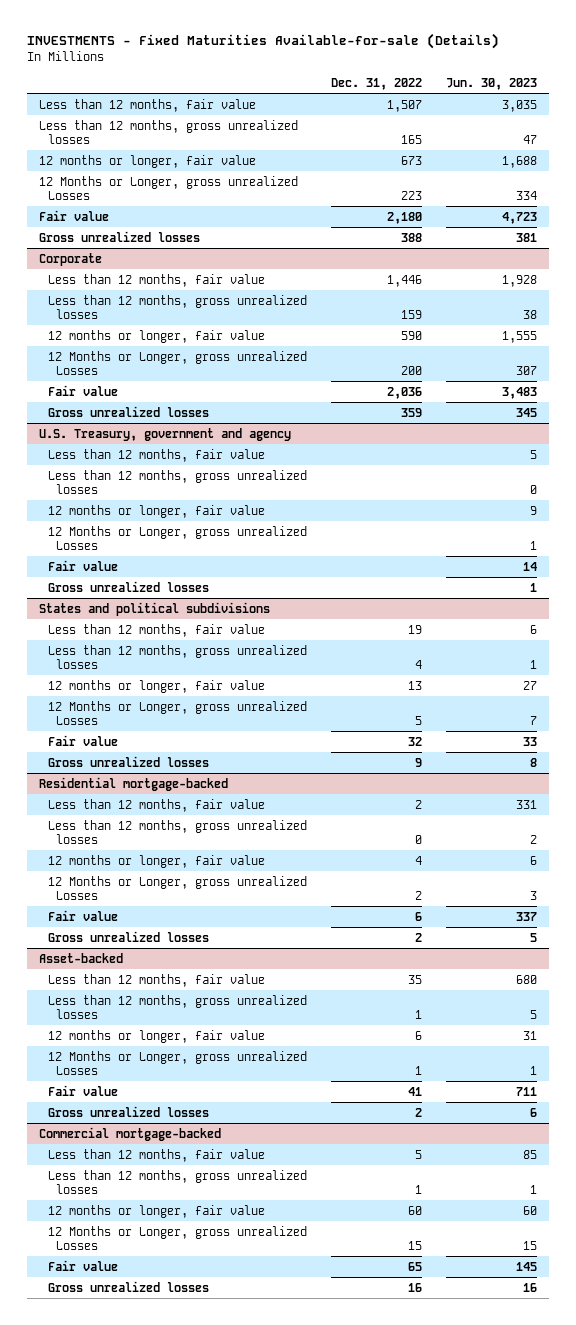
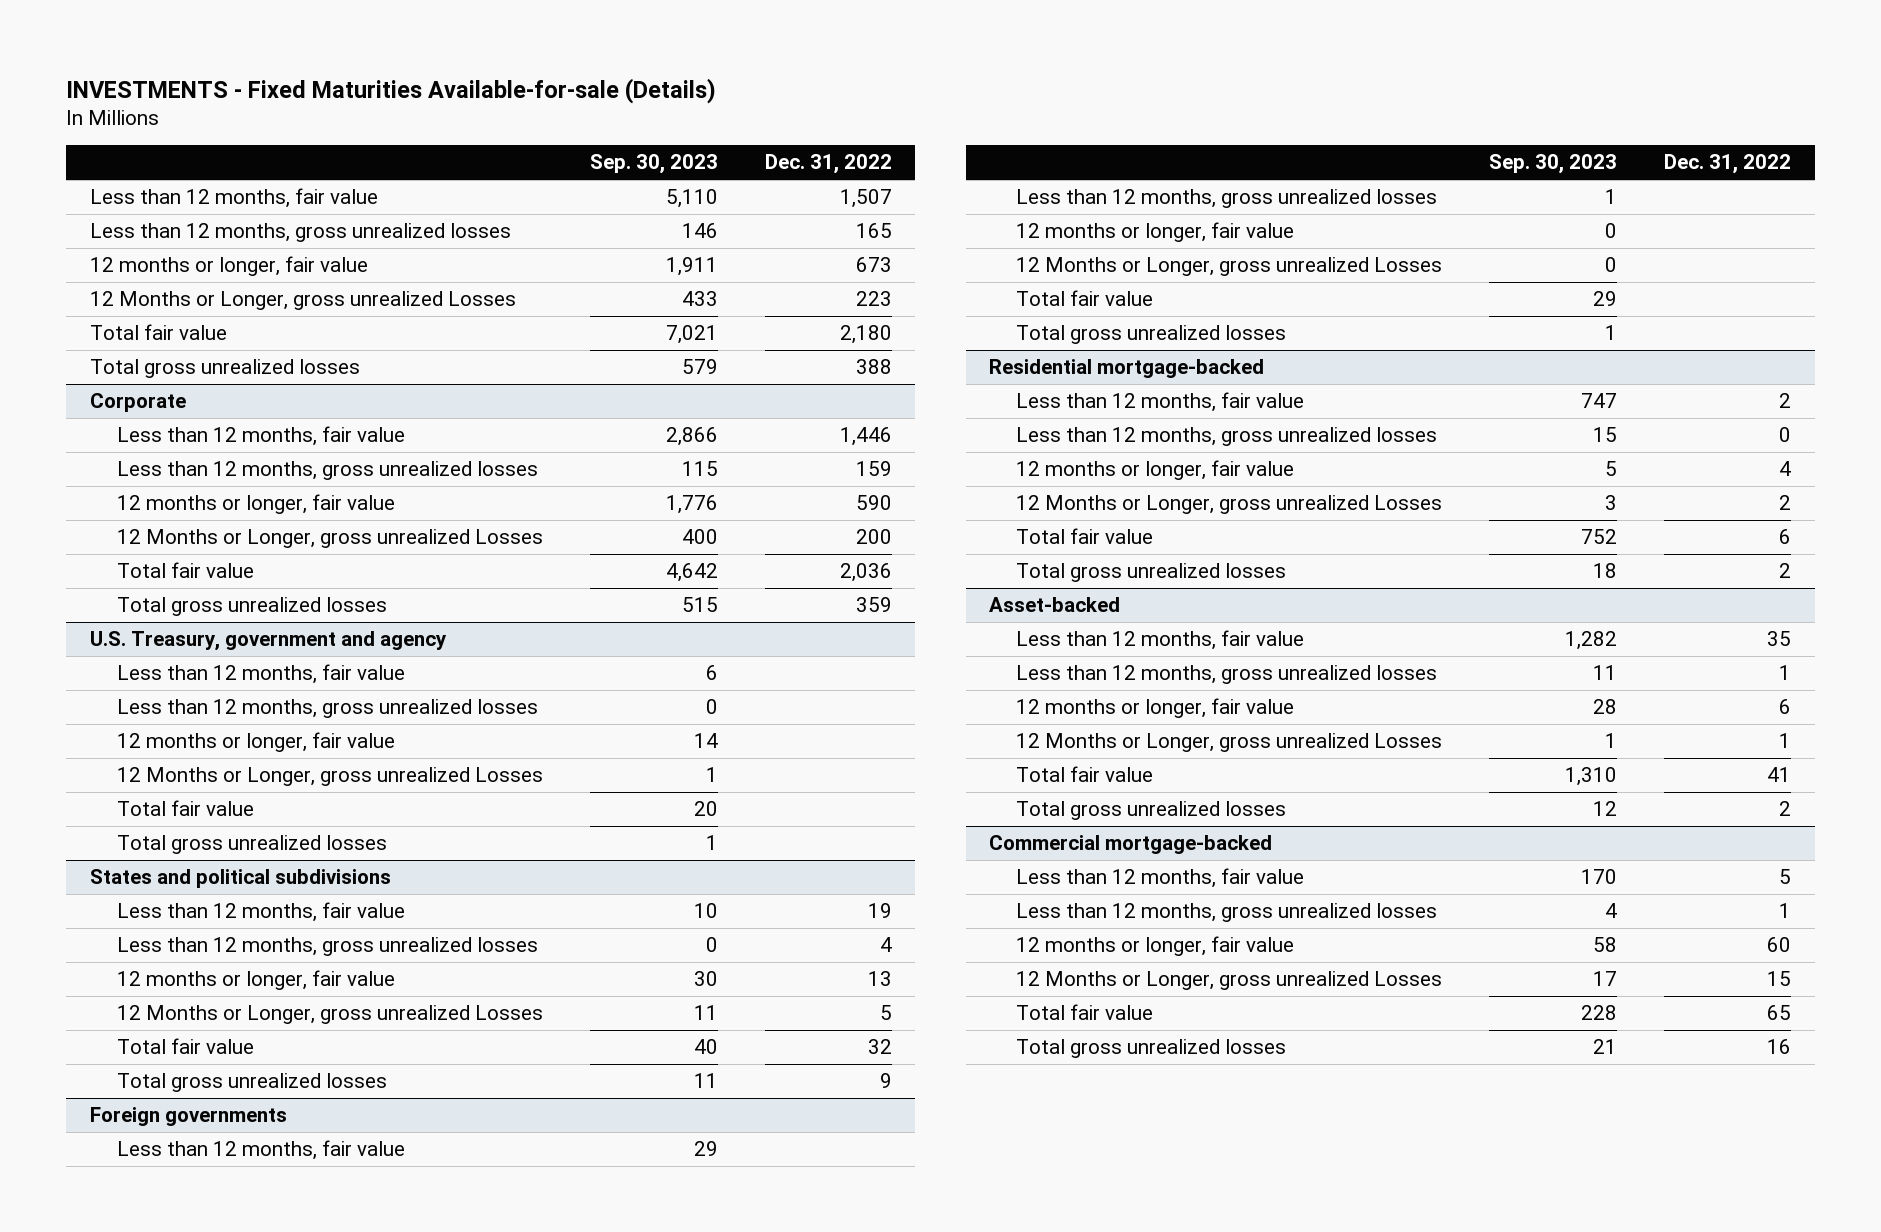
- | Dec. 31, 2022 | Jun. 30, 2023
+ | Sep. 30, 2023 | Dec. 31, 2022
- Fair value | 2,180 | 4,723
- Gross unrealized losses | 388 | 381
+ Total fair value | 7,021 | 2,180
+ Total gross unrealized losses | 579 | 388
@ Corporate
- Fair value | 2,036 | 3,483
- Gross unrealized losses | 359 | 345
+ Total fair value | 4,642 | 2,036
+ Total gross unrealized losses | 515 | 359
@ U.S. Treasury, government and agency
- Fair value | | 14
- Gross unrealized losses | | 1
+ Total fair value | 20 |
+ Total gross unrealized losses | 1 |
@ States and political subdivisions
- Fair value | 32 | 33
- Gross unrealized losses | 9 | 8
+ Total fair value | 40 | 32
+ Total gross unrealized losses | 11 | 9
+ Foreign governments
+ Less than 12 months, fair value | 29 |
+ Less than 12 months, gross unrealized losses | 1 |
+ 12 months or longer, fair value | 0 |
+ 12 Months or Longer, gross unrealized Losses | 0 |
+ Total fair value | 29 |
+ Total gross unrealized losses | 1 |
@ Residential mortgage-backed
- Fair value | 6 | 337
- Gross unrealized losses | 2 | 5
+ Total fair value | 752 | 6
+ Total gross unrealized losses | 18 | 2
@ Asset-backed
- Fair value | 41 | 711
- Gross unrealized losses | 2 | 6
+ Total fair value | 1,310 | 41
+ Total gross unrealized losses | 12 | 2
@ Commercial mortgage-backed
- Fair value | 65 | 145
- Gross unrealized losses | 16 | 16
+ Total fair value | 228 | 65
+ Total gross unrealized losses | 21 | 16

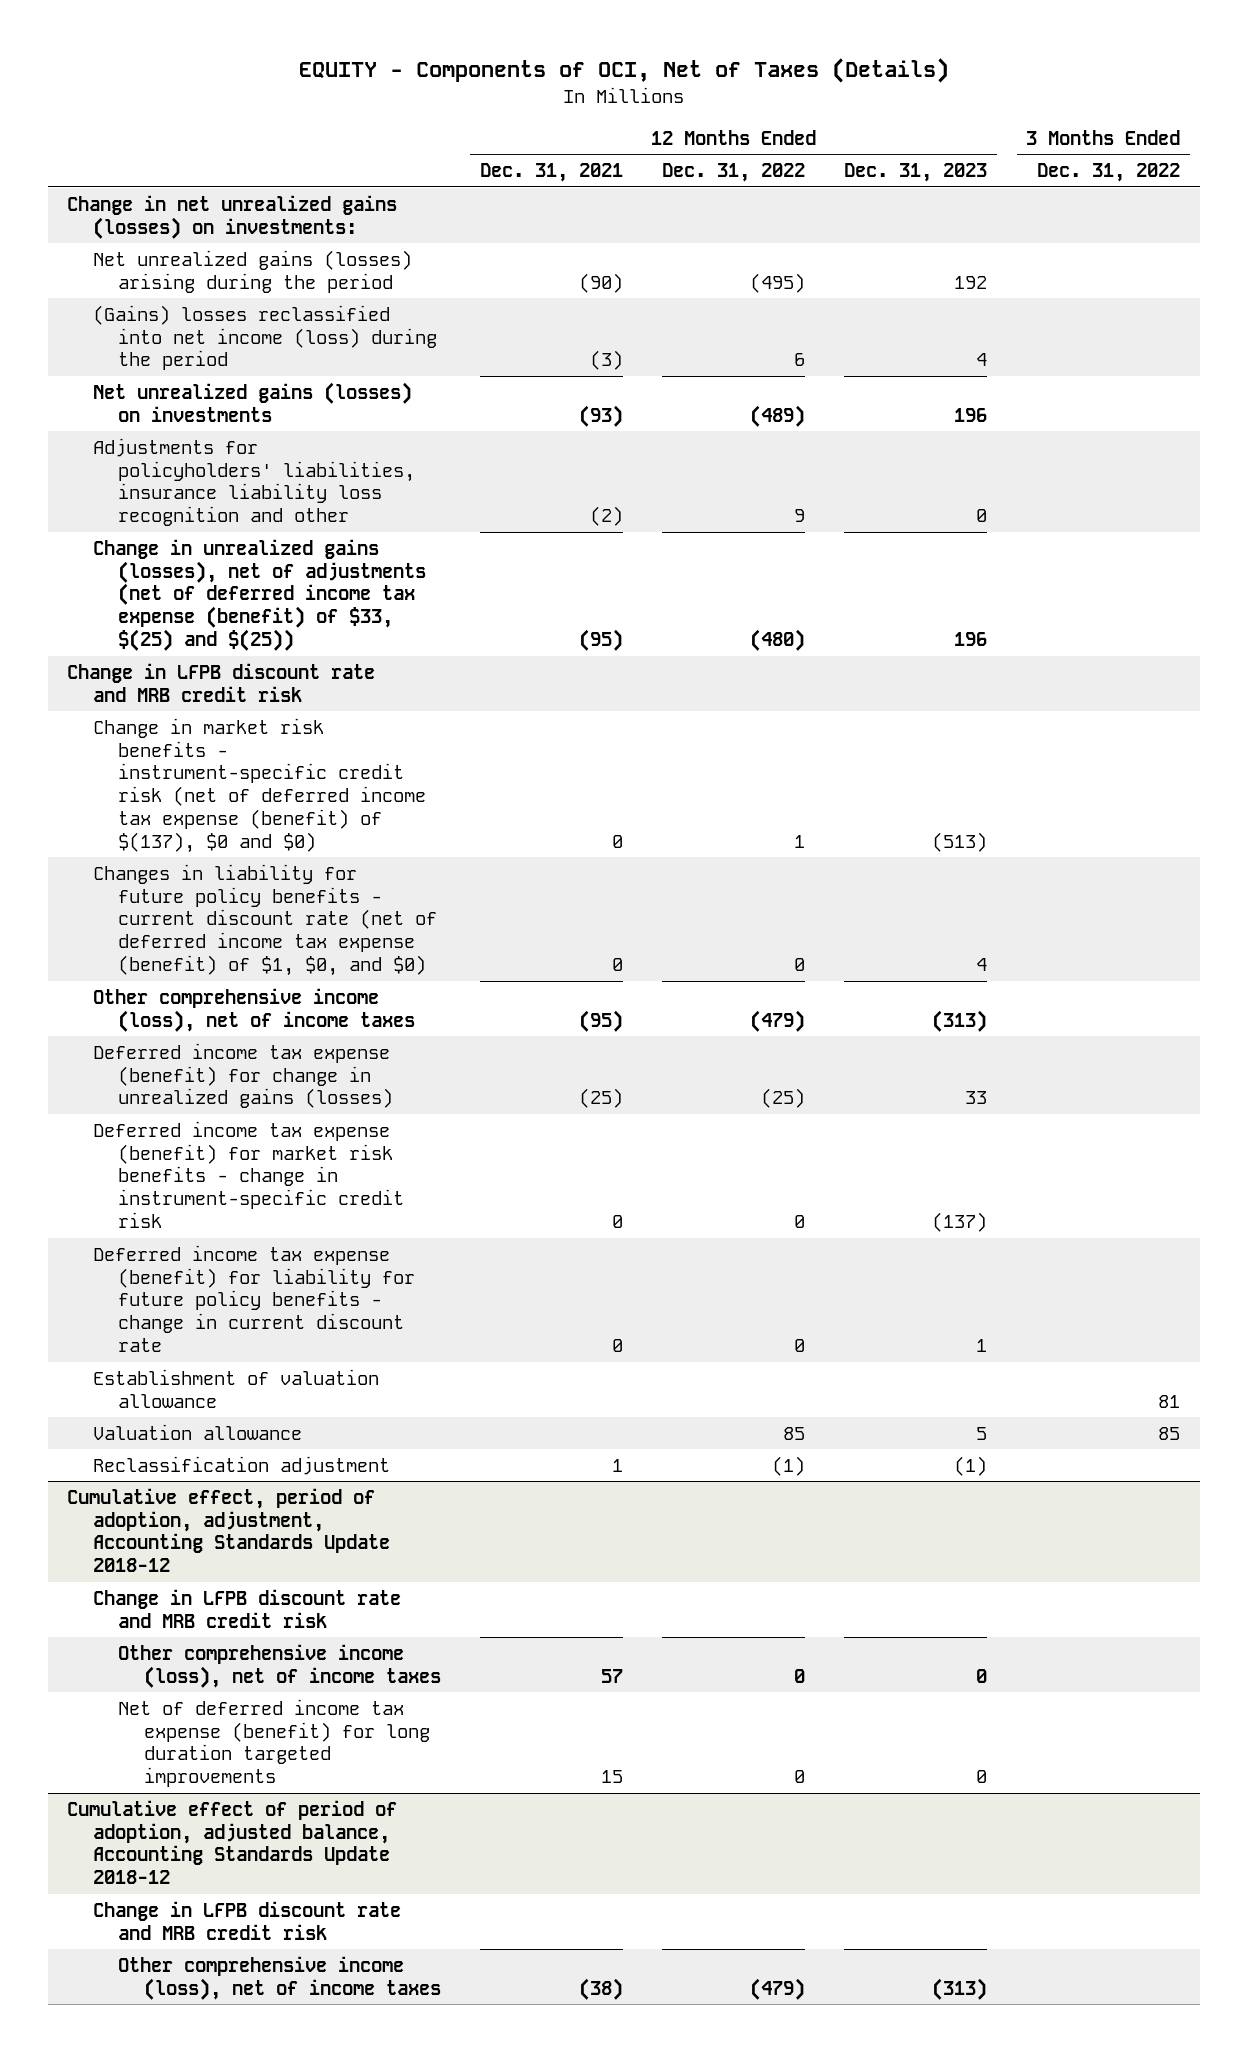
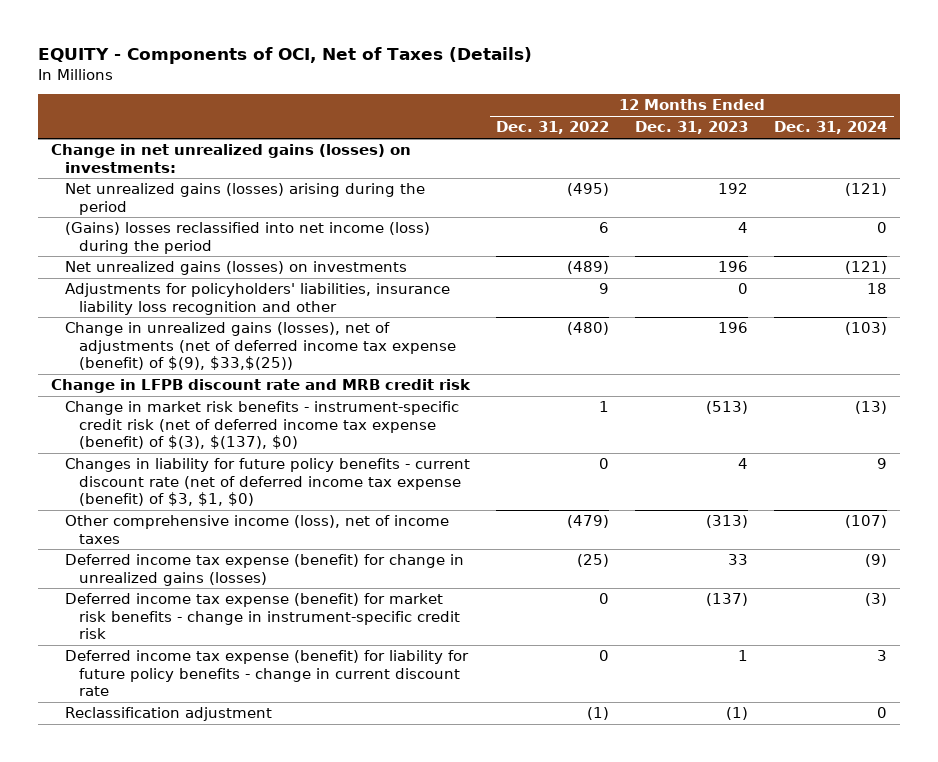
- | 12 Months Ended Dec. 31, 2021 | 12 Months Ended Dec. 31, 2022 | 12 Months Ended Dec. 31, 2023 | 3 Months Ended Dec. 31, 2022
+ | 12 Months Ended Dec. 31, 2022 | 12 Months Ended Dec. 31, 2023 | 12 Months Ended Dec. 31, 2024
- Change in unrealized gains (losses), net of adjustments (net of deferred income tax expense (benefit) of $33, $(25) and $(25)) | (95) | (480) | 196 |
+ Change in unrealized gains (losses), net of adjustments (net of deferred income tax expense (benefit) of $(9), $33,$(25)) | (480) | 196 | (103)
- Change in market risk benefits - instrument-specific credit risk (net of deferred income tax expense (benefit) of $(137), $0 and $0) | 0 | 1 | (513) |
- Changes in liability for future policy benefits - current discount rate (net of deferred income tax expense (benefit) of $1, $0, and $0) | 0 | 0 | 4 |
+ Change in market risk benefits - instrument-specific credit risk (net of deferred income tax expense (benefit) of $(3), $(137), $0) | 1 | (513) | (13)
+ Changes in liability for future policy benefits - current discount rate (net of deferred income tax expense (benefit) of $3, $1, $0) | 0 | 4 | 9
- Establishment of valuation allowance | | | | 81
- Valuation allowance | | 85 | 5 | 85
- Cumulative effect, period of adoption, adjustment, Accounting Standards Update 2018-12
- Change in LFPB discount rate and MRB credit risk
- Other comprehensive income (loss), net of income taxes | 57 | 0 | 0 |
- Net of deferred income tax expense (benefit) for long duration targeted improvements | 15 | 0 | 0 |
- Cumulative effect of period of adoption, adjusted balance, Accounting Standards Update 2018-12
- Change in LFPB discount rate and MRB credit risk
- Other comprehensive income (loss), net of income taxes | (38) | (479) | (313) |

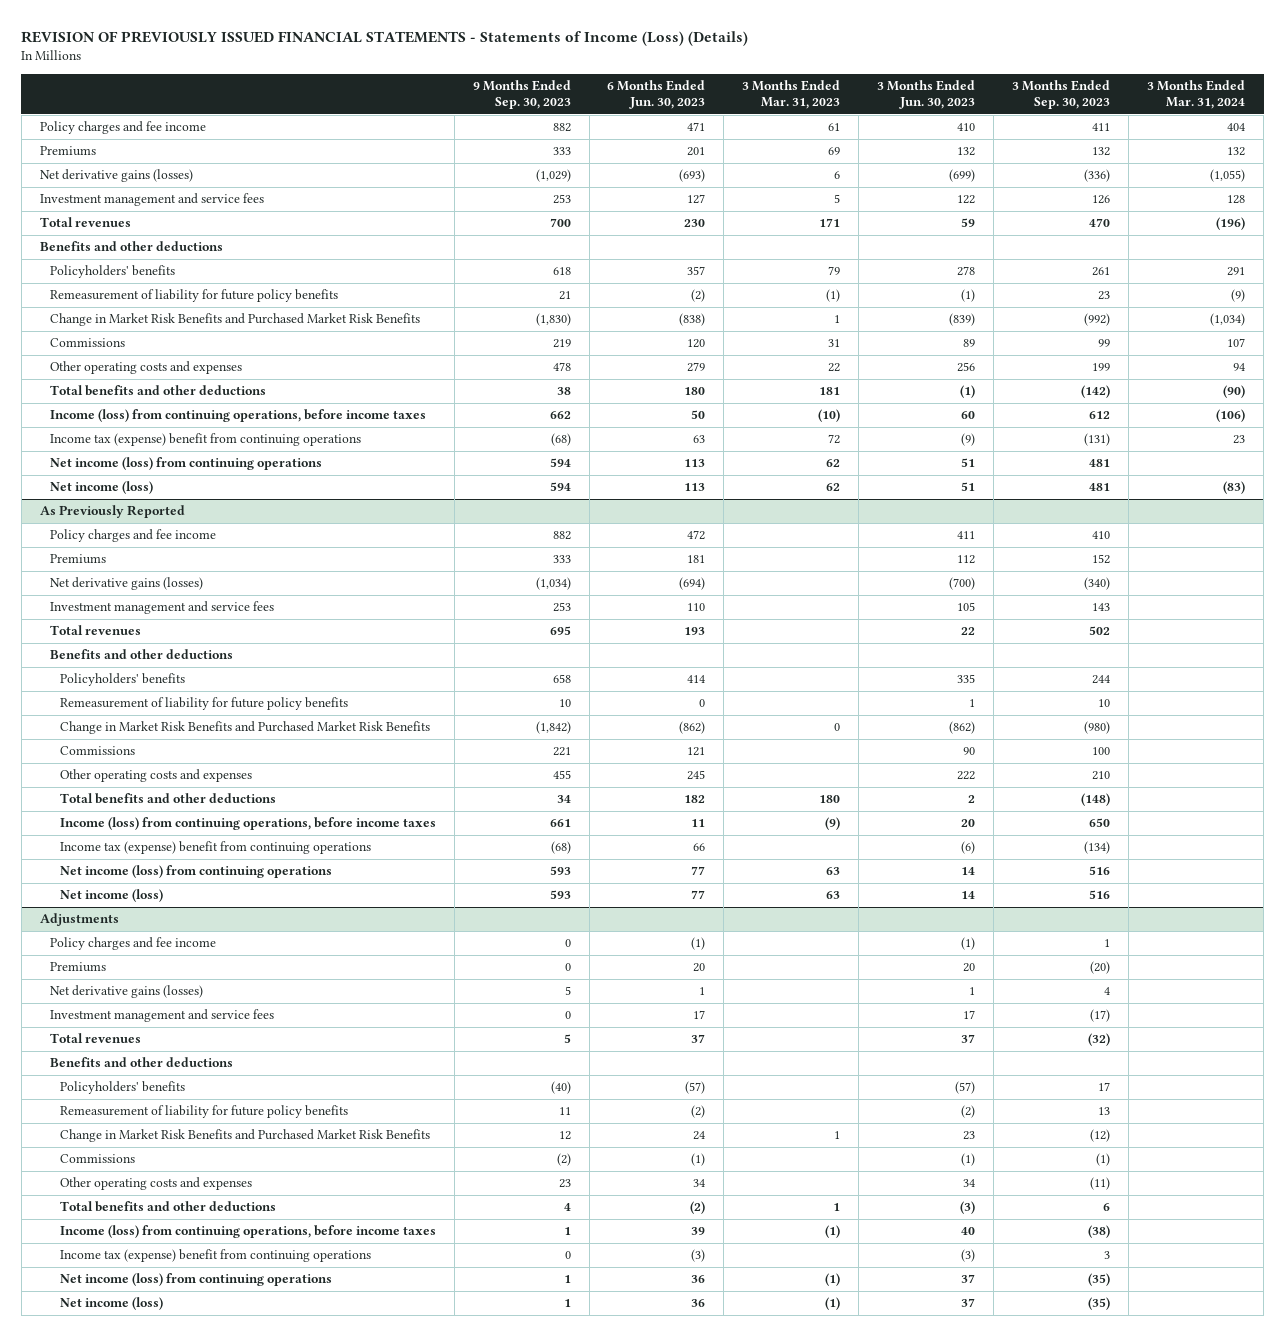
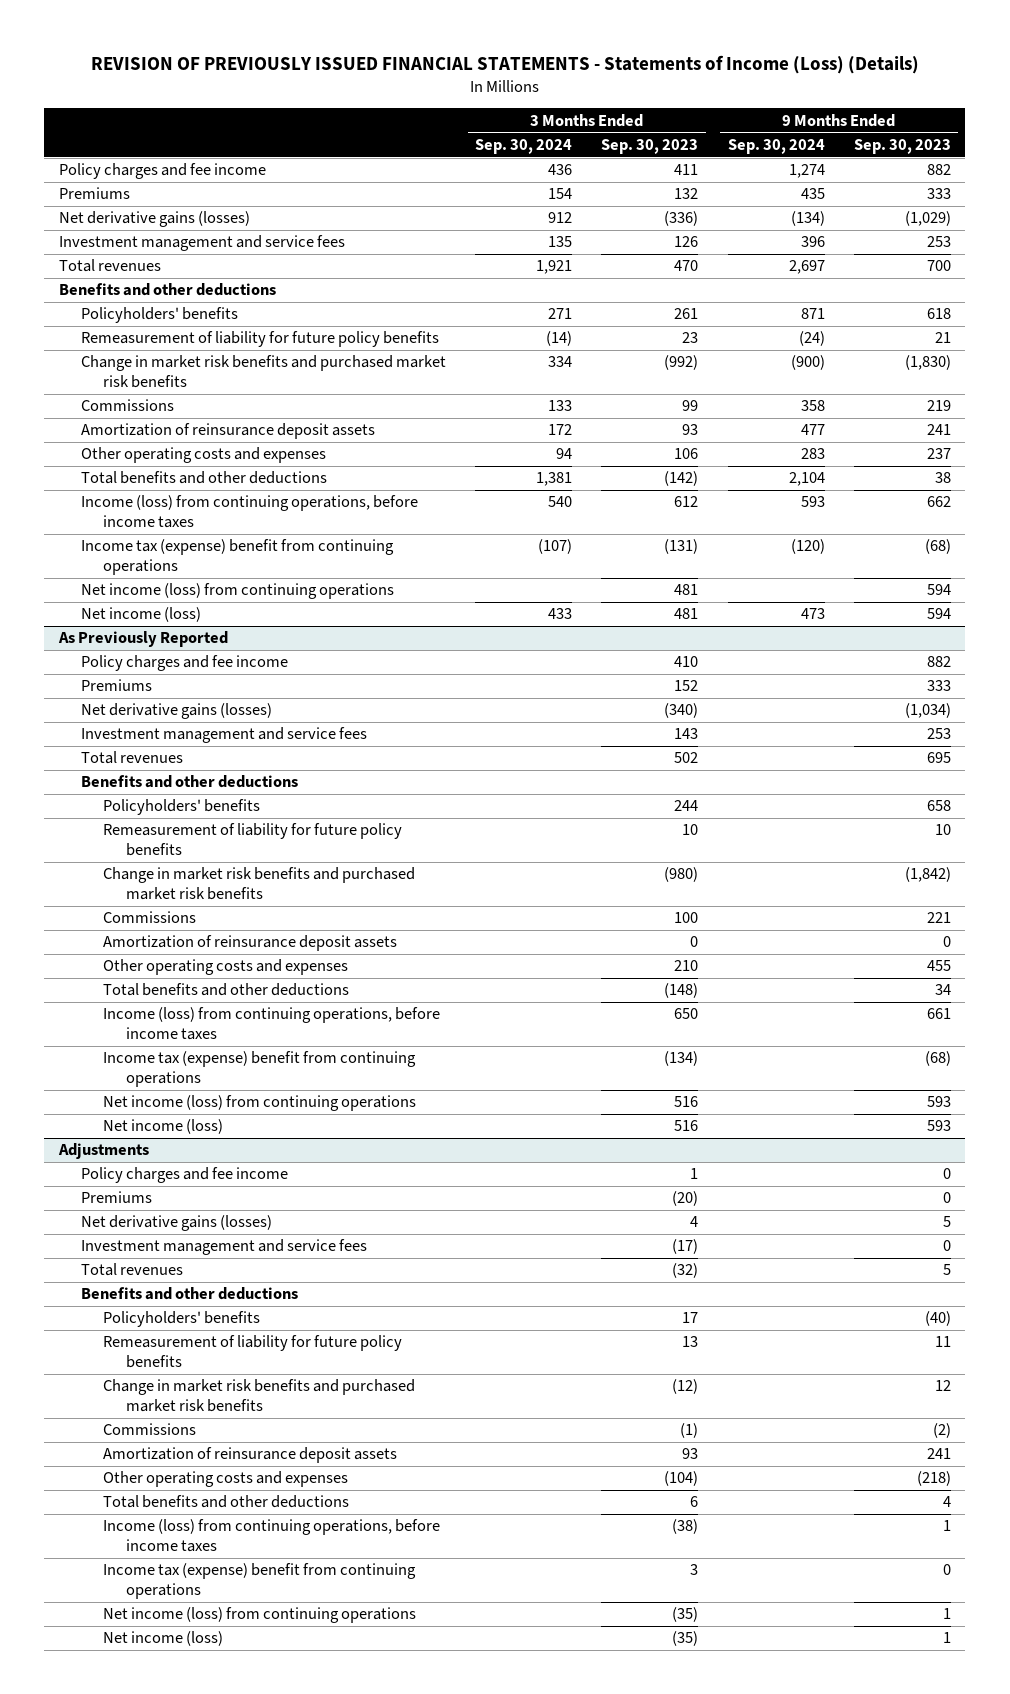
- | 9 Months Ended Sep. 30, 2023 | 6 Months Ended Jun. 30, 2023 | 3 Months Ended Mar. 31, 2023 | 3 Months Ended Jun. 30, 2023 | 3 Months Ended Sep. 30, 2023 | 3 Months Ended Mar. 31, 2024
+ | 3 Months Ended Sep. 30, 2024 | 3 Months Ended Sep. 30, 2023 | 9 Months Ended Sep. 30, 2024 | 9 Months Ended Sep. 30, 2023
- Change in Market Risk Benefits and Purchased Market Risk Benefits | (1,830) | (838) | 1 | (839) | (992) | (1,034)
+ Change in market risk benefits and purchased market risk benefits | 334 | (992) | (900) | (1,830)
- Other operating costs and expenses | 478 | 279 | 22 | 256 | 199 | 94
+ Amortization of reinsurance deposit assets | 172 | 93 | 477 | 241
+ Other operating costs and expenses | 94 | 106 | 283 | 237
@ As Previously Reported
- Change in Market Risk Benefits and Purchased Market Risk Benefits | (1,842) | (862) | 0 | (862) | (980) |
+ Change in market risk benefits and purchased market risk benefits | | (980) | | (1,842)
+ Amortization of reinsurance deposit assets | | 0 | | 0
@ Adjustments
- Change in Market Risk Benefits and Purchased Market Risk Benefits | 12 | 24 | 1 | 23 | (12) |
+ Change in market risk benefits and purchased market risk benefits | | (12) | | 12
- Other operating costs and expenses | 23 | 34 | | 34 | (11) |
+ Amortization of reinsurance deposit assets | | 93 | | 241
+ Other operating costs and expenses | | (104) | | (218)

